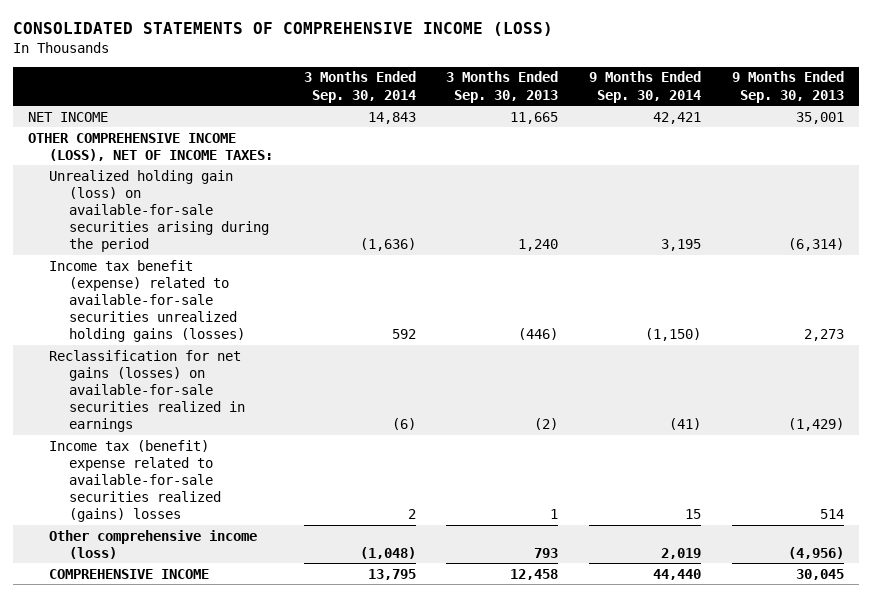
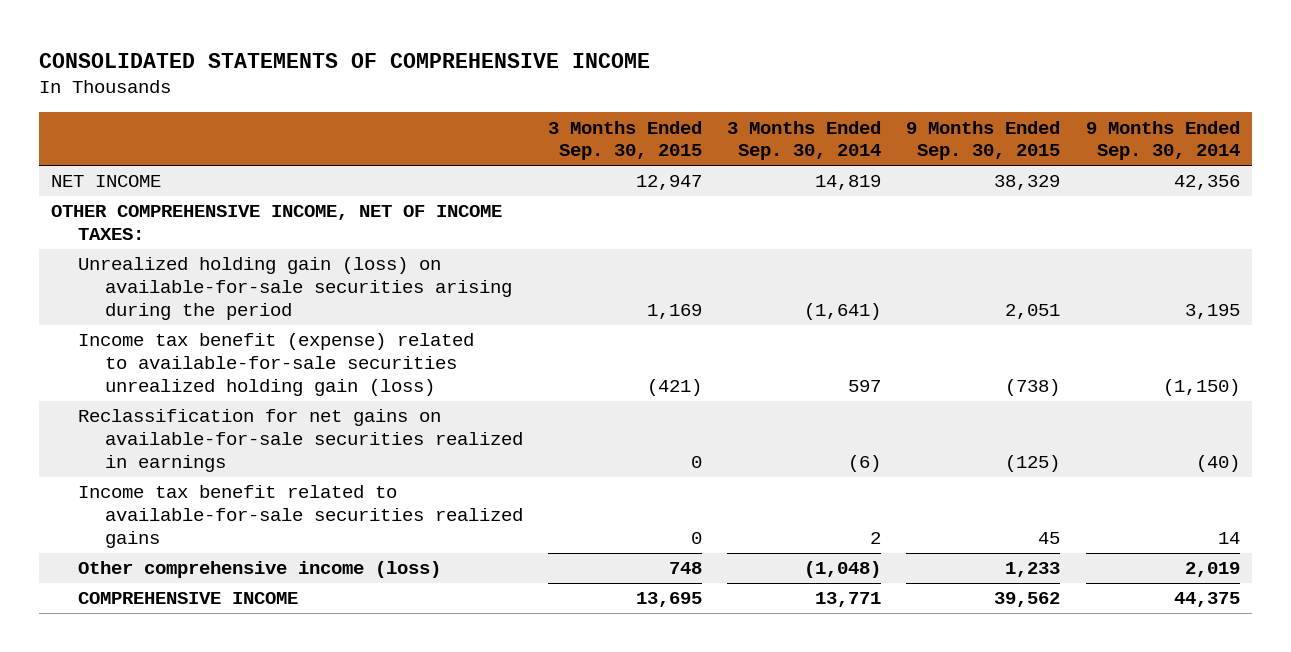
- CONSOLIDATED STATEMENTS OF COMPREHENSIVE INCOME (LOSS)
+ CONSOLIDATED STATEMENTS OF COMPREHENSIVE INCOME
- | 3 Months Ended Sep. 30, 2014 | 3 Months Ended Sep. 30, 2013 | 9 Months Ended Sep. 30, 2014 | 9 Months Ended Sep. 30, 2013
+ | 3 Months Ended Sep. 30, 2015 | 3 Months Ended Sep. 30, 2014 | 9 Months Ended Sep. 30, 2015 | 9 Months Ended Sep. 30, 2014
- NET INCOME | 14,843 | 11,665 | 42,421 | 35,001
- OTHER COMPREHENSIVE INCOME (LOSS), NET OF INCOME TAXES:
- Unrealized holding gain (loss) on available-for-sale securities arising during the period | (1,636) | 1,240 | 3,195 | (6,314)
- Income tax benefit (expense) related to available-for-sale securities unrealized holding gains (losses) | 592 | (446) | (1,150) | 2,273
- Reclassification for net gains (losses) on available-for-sale securities realized in earnings | (6) | (2) | (41) | (1,429)
- Income tax (benefit) expense related to available-for-sale securities realized (gains) losses | 2 | 1 | 15 | 514
+ NET INCOME | 12,947 | 14,819 | 38,329 | 42,356
+ OTHER COMPREHENSIVE INCOME, NET OF INCOME TAXES:
+ Unrealized holding gain (loss) on available-for-sale securities arising during the period | 1,169 | (1,641) | 2,051 | 3,195
+ Income tax benefit (expense) related to available-for-sale securities unrealized holding gain (loss) | (421) | 597 | (738) | (1,150)
+ Reclassification for net gains on available-for-sale securities realized in earnings | 0 | (6) | (125) | (40)
+ Income tax benefit related to available-for-sale securities realized gains | 0 | 2 | 45 | 14
- COMPREHENSIVE INCOME | 13,795 | 12,458 | 44,440 | 30,045
+ COMPREHENSIVE INCOME | 13,695 | 13,771 | 39,562 | 44,375

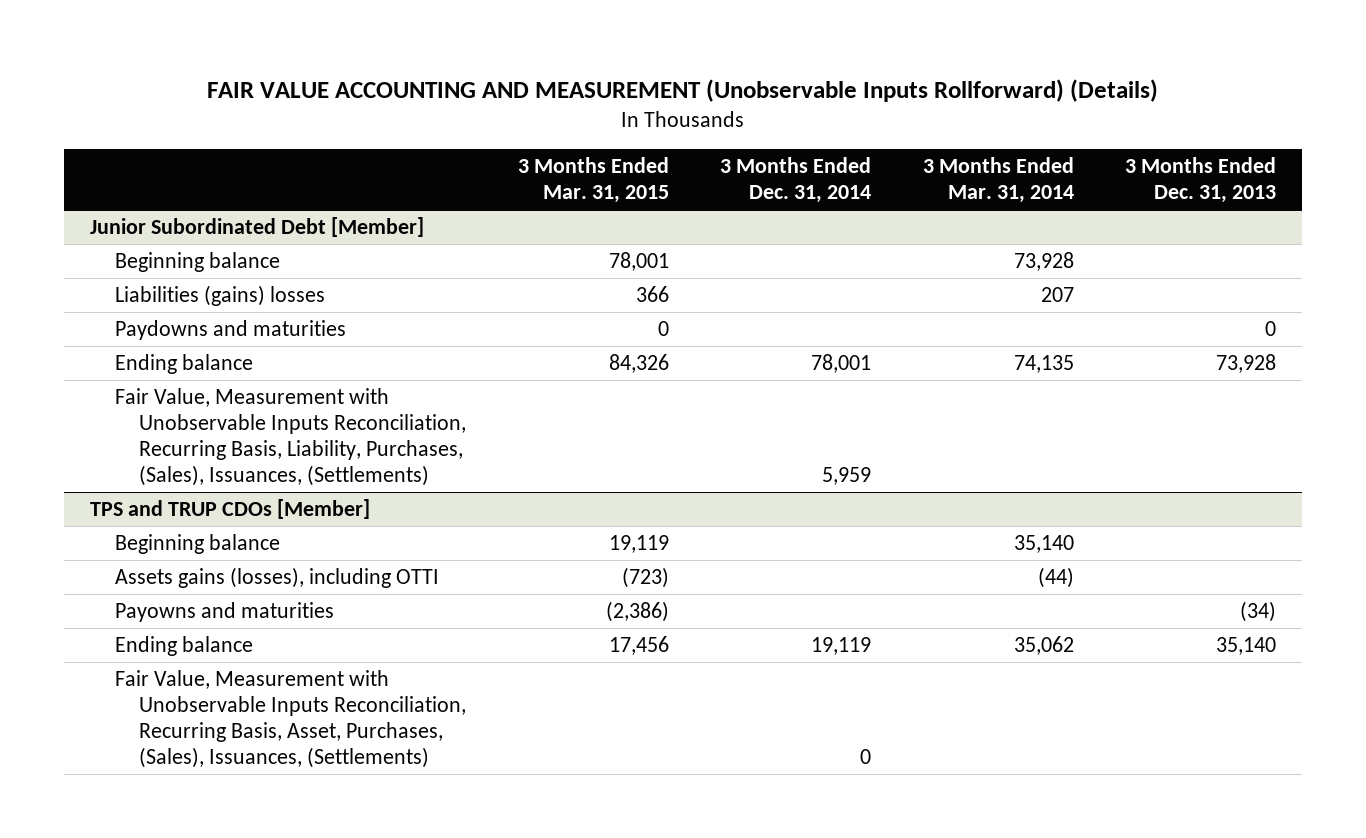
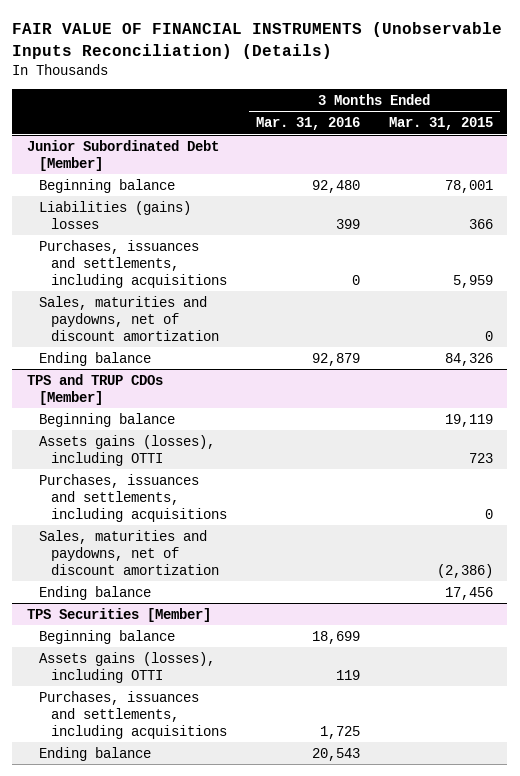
- FAIR VALUE ACCOUNTING AND MEASUREMENT (Unobservable Inputs Rollforward) (Details)
+ FAIR VALUE OF FINANCIAL INSTRUMENTS (Unobservable Inputs Reconciliation) (Details)
- | 3 Months Ended Mar. 31, 2015 | 3 Months Ended Dec. 31, 2014 | 3 Months Ended Mar. 31, 2014 | 3 Months Ended Dec. 31, 2013
+ | 3 Months Ended Mar. 31, 2016 | 3 Months Ended Mar. 31, 2015
@ Junior Subordinated Debt [Member]
- Paydowns and maturities | 0 | | | 0
+ Purchases, issuances and settlements, including acquisitions | 0 | 5,959
+ Sales, maturities and paydowns, net of discount amortization | | 0
- Fair Value, Measurement with Unobservable Inputs Reconciliation, Recurring Basis, Liability, Purchases, (Sales), Issuances, (Settlements) | | 5,959 | |
@ TPS and TRUP CDOs [Member]
- Assets gains (losses), including OTTI | (723) | | (44) |
- Payowns and maturities | (2,386) | | | (34)
+ Assets gains (losses), including OTTI | | 723
+ Purchases, issuances and settlements, including acquisitions | | 0
+ Sales, maturities and paydowns, net of discount amortization | | (2,386)
- Fair Value, Measurement with Unobservable Inputs Reconciliation, Recurring Basis, Asset, Purchases, (Sales), Issuances, (Settlements) | | 0 | |
+ TPS Securities [Member]
+ Beginning balance | 18,699 |
+ Assets gains (losses), including OTTI | 119 |
+ Purchases, issuances and settlements, including acquisitions | 1,725 |
+ Ending balance | 20,543 |

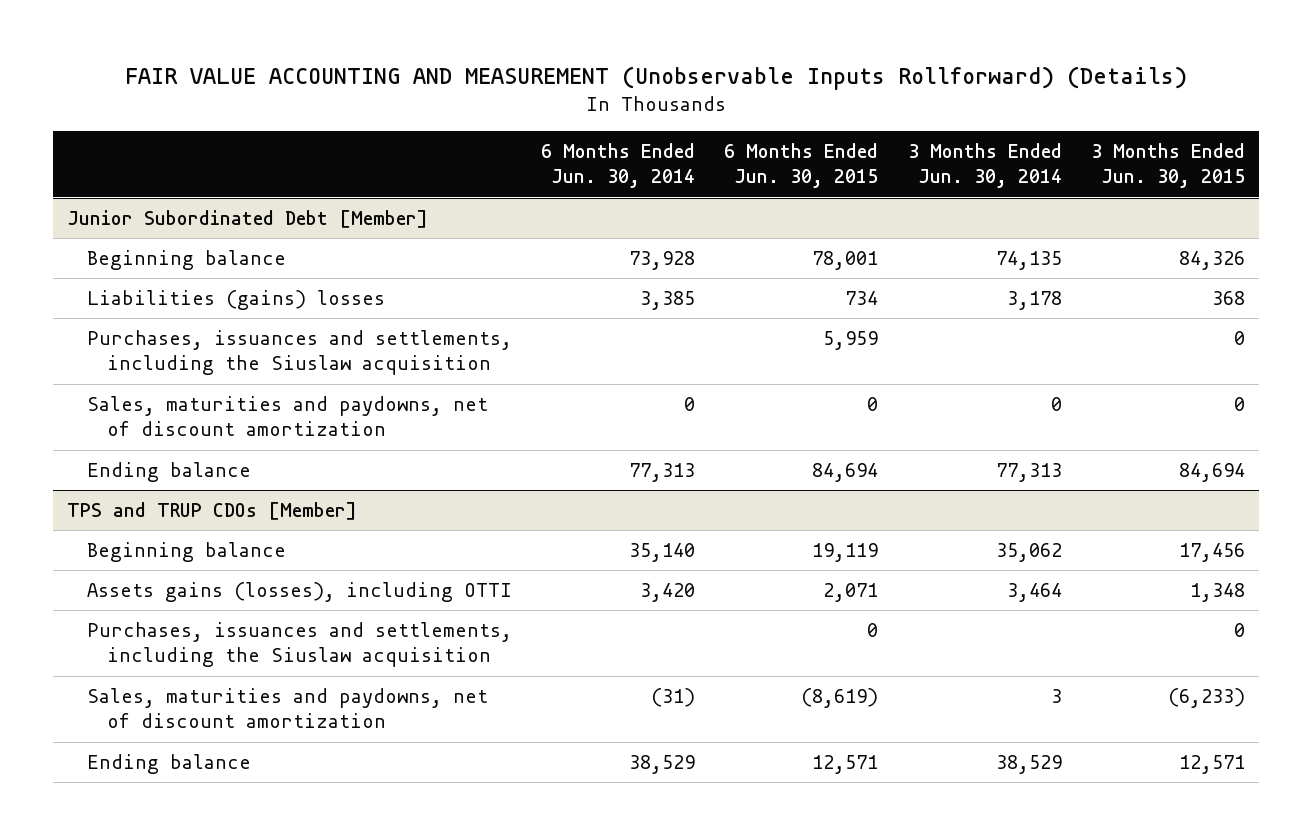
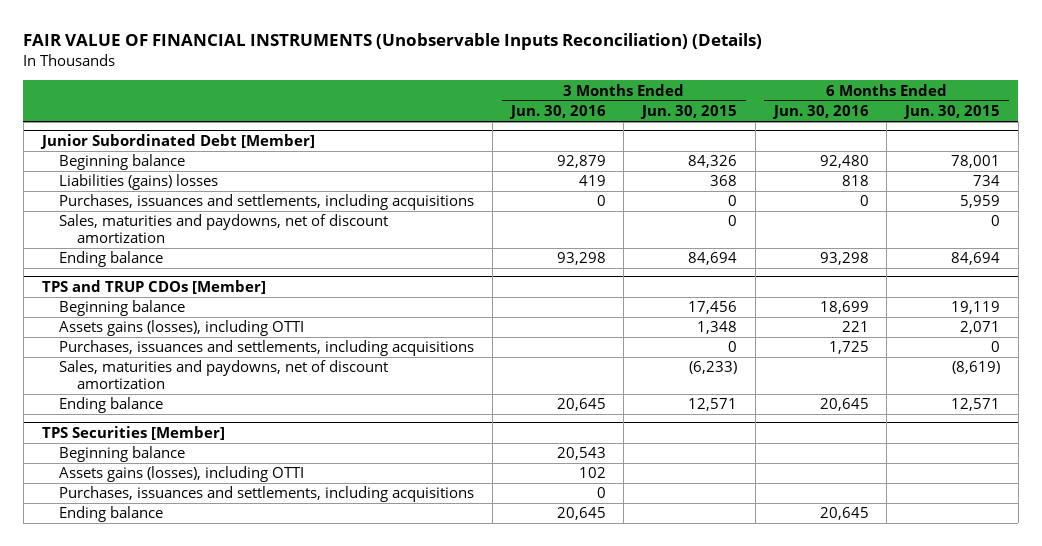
- FAIR VALUE ACCOUNTING AND MEASUREMENT (Unobservable Inputs Rollforward) (Details)
+ FAIR VALUE OF FINANCIAL INSTRUMENTS (Unobservable Inputs Reconciliation) (Details)
- | 6 Months Ended Jun. 30, 2014 | 6 Months Ended Jun. 30, 2015 | 3 Months Ended Jun. 30, 2014 | 3 Months Ended Jun. 30, 2015
+ | 3 Months Ended Jun. 30, 2016 | 3 Months Ended Jun. 30, 2015 | 6 Months Ended Jun. 30, 2016 | 6 Months Ended Jun. 30, 2015
@ Junior Subordinated Debt [Member]
- Purchases, issuances and settlements, including the Siuslaw acquisition | | 5,959 | | 0
+ Purchases, issuances and settlements, including acquisitions | 0 | 0 | 0 | 5,959
@ TPS and TRUP CDOs [Member]
- Purchases, issuances and settlements, including the Siuslaw acquisition | | 0 | | 0
+ Purchases, issuances and settlements, including acquisitions | | 0 | 1,725 | 0
+ TPS Securities [Member]
+ Beginning balance | 20,543 | | |
+ Assets gains (losses), including OTTI | 102 | | |
+ Purchases, issuances and settlements, including acquisitions | 0 | | |
+ Ending balance | 20,645 | | 20,645 |

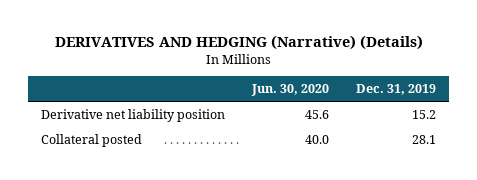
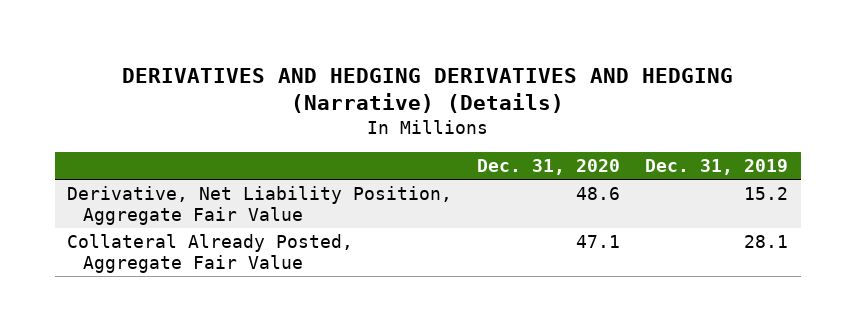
- DERIVATIVES AND HEDGING (Narrative) (Details)
+ DERIVATIVES AND HEDGING DERIVATIVES AND HEDGING (Narrative) (Details)
- | Jun. 30, 2020 | Dec. 31, 2019
+ | Dec. 31, 2020 | Dec. 31, 2019
- Derivative net liability position | 45.6 | 15.2
- Collateral posted | 40.0 | 28.1
+ Derivative, Net Liability Position, Aggregate Fair Value | 48.6 | 15.2
+ Collateral Already Posted, Aggregate Fair Value | 47.1 | 28.1

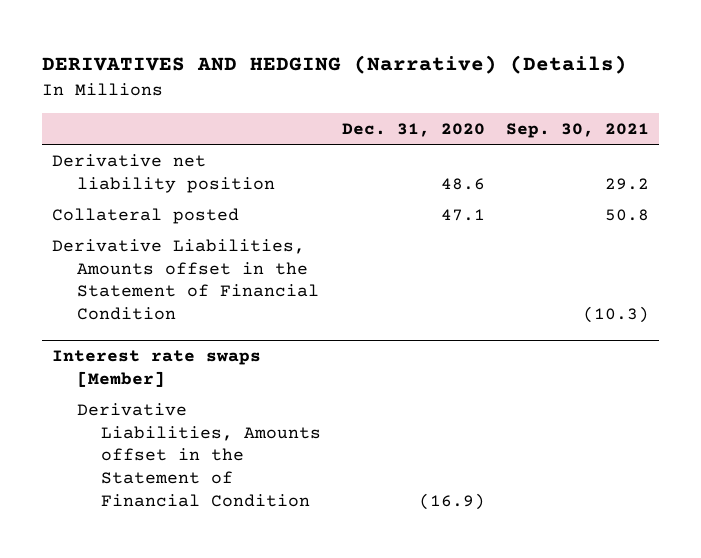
- DERIVATIVES AND HEDGING DERIVATIVES AND HEDGING (Narrative) (Details)
+ DERIVATIVES AND HEDGING (Narrative) (Details)
- | Dec. 31, 2020 | Dec. 31, 2019
+ | Dec. 31, 2020 | Sep. 30, 2021
- Derivative, Net Liability Position, Aggregate Fair Value | 48.6 | 15.2
- Collateral Already Posted, Aggregate Fair Value | 47.1 | 28.1
+ Derivative net liability position | 48.6 | 29.2
+ Collateral posted | 47.1 | 50.8
+ Derivative Liabilities, Amounts offset in the Statement of Financial Condition | | (10.3)
+ Interest rate swaps [Member]
+ Derivative Liabilities, Amounts offset in the Statement of Financial Condition | (16.9) |

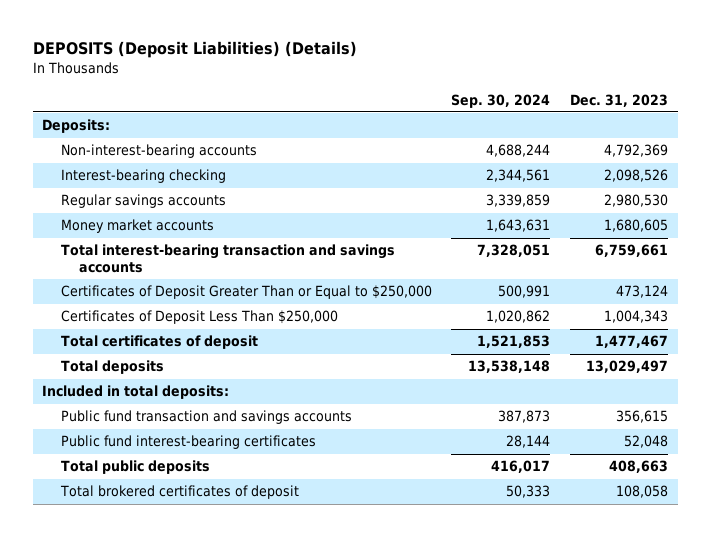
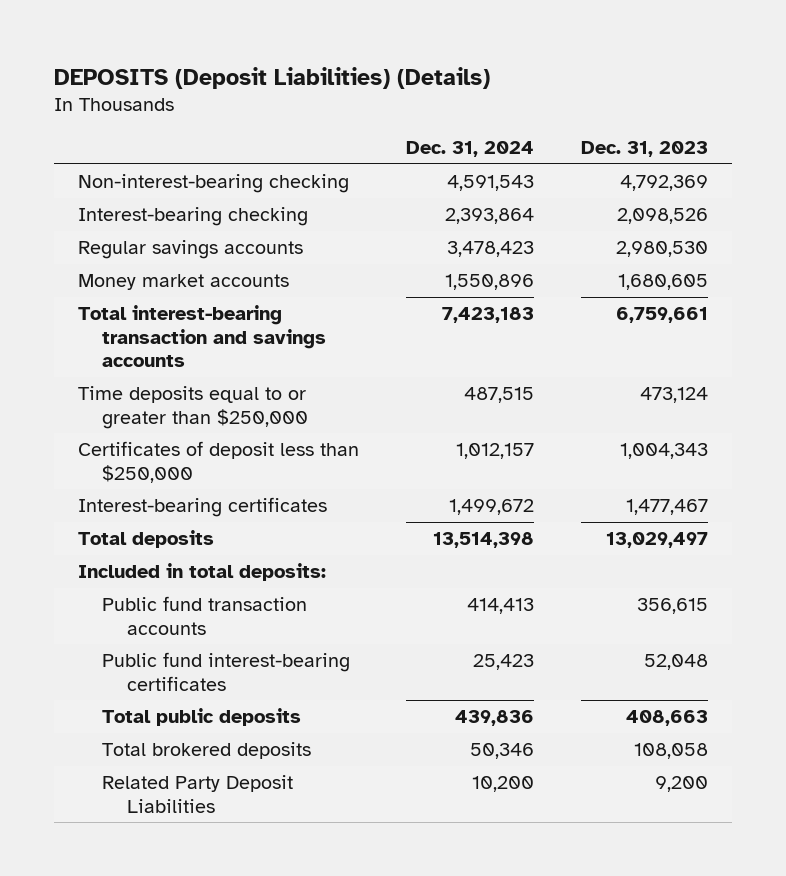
- | Sep. 30, 2024 | Dec. 31, 2023
+ | Dec. 31, 2024 | Dec. 31, 2023
- Deposits:
- Non-interest-bearing accounts | 4,688,244 | 4,792,369
+ Non-interest-bearing checking | 4,591,543 | 4,792,369
- Certificates of Deposit Greater Than or Equal to $250,000 | 500,991 | 473,124
- Certificates of Deposit Less Than $250,000 | 1,020,862 | 1,004,343
- Total certificates of deposit | 1,521,853 | 1,477,467
+ Time deposits equal to or greater than $250,000 | 487,515 | 473,124
+ Certificates of deposit less than $250,000 | 1,012,157 | 1,004,343
+ Interest-bearing certificates | 1,499,672 | 1,477,467
- Public fund transaction and savings accounts | 387,873 | 356,615
+ Public fund transaction accounts | 414,413 | 356,615
- Total brokered certificates of deposit | 50,333 | 108,058
+ Total brokered deposits | 50,346 | 108,058
+ Related Party Deposit Liabilities | 10,200 | 9,200

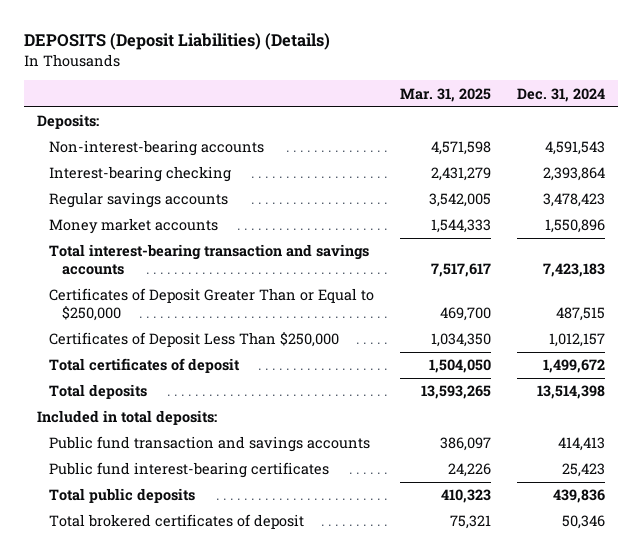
- | Dec. 31, 2024 | Dec. 31, 2023
+ | Mar. 31, 2025 | Dec. 31, 2024
- Non-interest-bearing checking | 4,591,543 | 4,792,369
+ Deposits:
+ Non-interest-bearing accounts | 4,571,598 | 4,591,543
- Time deposits equal to or greater than $250,000 | 487,515 | 473,124
- Certificates of deposit less than $250,000 | 1,012,157 | 1,004,343
- Interest-bearing certificates | 1,499,672 | 1,477,467
+ Certificates of Deposit Greater Than or Equal to $250,000 | 469,700 | 487,515
+ Certificates of Deposit Less Than $250,000 | 1,034,350 | 1,012,157
+ Total certificates of deposit | 1,504,050 | 1,499,672
- Public fund transaction accounts | 414,413 | 356,615
+ Public fund transaction and savings accounts | 386,097 | 414,413
- Total brokered deposits | 50,346 | 108,058
- Related Party Deposit Liabilities | 10,200 | 9,200
+ Total brokered certificates of deposit | 75,321 | 50,346

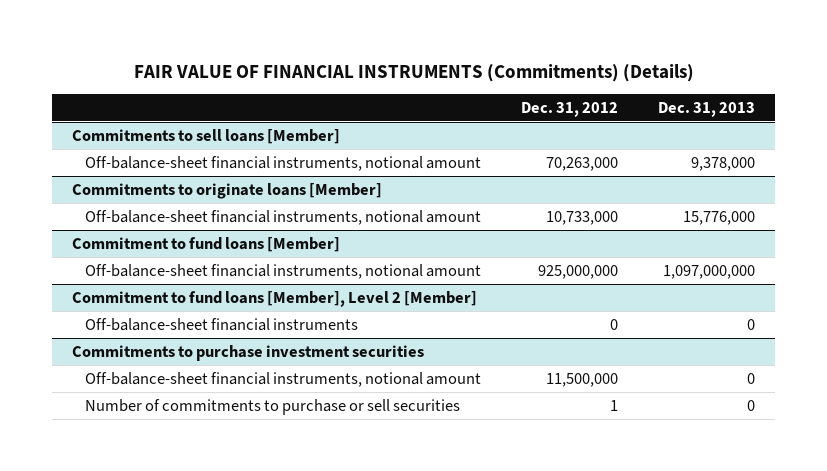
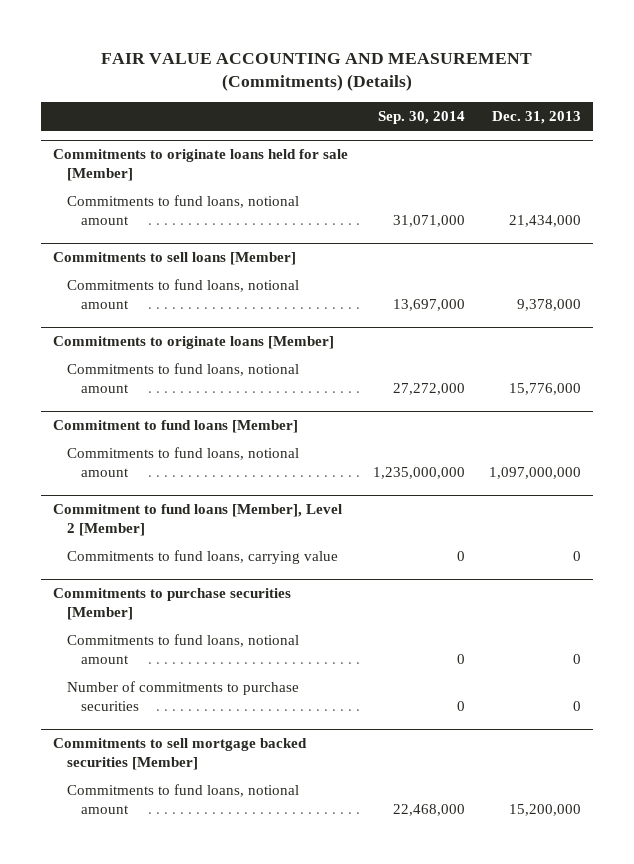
- FAIR VALUE OF FINANCIAL INSTRUMENTS (Commitments) (Details)
+ FAIR VALUE ACCOUNTING AND MEASUREMENT (Commitments) (Details)
- | Dec. 31, 2012 | Dec. 31, 2013
+ | Sep. 30, 2014 | Dec. 31, 2013
+ Commitments to originate loans held for sale [Member]
+ Commitments to fund loans, notional amount | 31,071,000 | 21,434,000
@ Commitments to sell loans [Member]
- Off-balance-sheet financial instruments, notional amount | 70,263,000 | 9,378,000
+ Commitments to fund loans, notional amount | 13,697,000 | 9,378,000
@ Commitments to originate loans [Member]
- Off-balance-sheet financial instruments, notional amount | 10,733,000 | 15,776,000
+ Commitments to fund loans, notional amount | 27,272,000 | 15,776,000
@ Commitment to fund loans [Member]
- Off-balance-sheet financial instruments, notional amount | 925,000,000 | 1,097,000,000
+ Commitments to fund loans, notional amount | 1,235,000,000 | 1,097,000,000
@ Commitment to fund loans [Member], Level 2 [Member]
- Off-balance-sheet financial instruments | 0 | 0
- Commitments to purchase investment securities
- Off-balance-sheet financial instruments, notional amount | 11,500,000 | 0
- Number of commitments to purchase or sell securities | 1 | 0
@ Commitment to fund loans [Member], Level 2 [Member]
+ Commitments to fund loans, carrying value | 0 | 0
+ Commitments to purchase securities [Member]
+ Commitments to fund loans, notional amount | 0 | 0
+ Number of commitments to purchase securities | 0 | 0
+ Commitments to sell mortgage backed securities [Member]
+ Commitments to fund loans, notional amount | 22,468,000 | 15,200,000

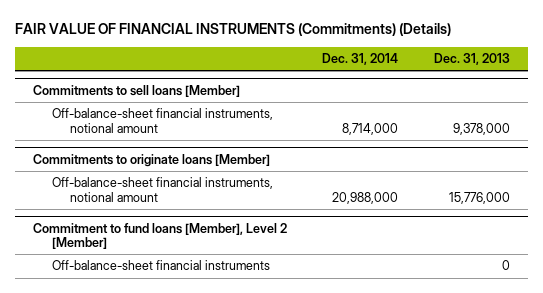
- FAIR VALUE ACCOUNTING AND MEASUREMENT (Commitments) (Details)
+ FAIR VALUE OF FINANCIAL INSTRUMENTS (Commitments) (Details)
- | Sep. 30, 2014 | Dec. 31, 2013
+ | Dec. 31, 2014 | Dec. 31, 2013
- Commitments to originate loans held for sale [Member]
- Commitments to fund loans, notional amount | 31,071,000 | 21,434,000
@ Commitments to sell loans [Member]
- Commitments to fund loans, notional amount | 13,697,000 | 9,378,000
+ Off-balance-sheet financial instruments, notional amount | 8,714,000 | 9,378,000
@ Commitments to originate loans [Member]
- Commitments to fund loans, notional amount | 27,272,000 | 15,776,000
- Commitment to fund loans [Member]
- Commitments to fund loans, notional amount | 1,235,000,000 | 1,097,000,000
@ Commitments to originate loans [Member]
+ Off-balance-sheet financial instruments, notional amount | 20,988,000 | 15,776,000
@ Commitment to fund loans [Member], Level 2 [Member]
- Commitments to fund loans, carrying value | 0 | 0
- Commitments to purchase securities [Member]
- Commitments to fund loans, notional amount | 0 | 0
- Number of commitments to purchase securities | 0 | 0
- Commitments to sell mortgage backed securities [Member]
- Commitments to fund loans, notional amount | 22,468,000 | 15,200,000
@ Commitment to fund loans [Member], Level 2 [Member]
+ Off-balance-sheet financial instruments | | 0

